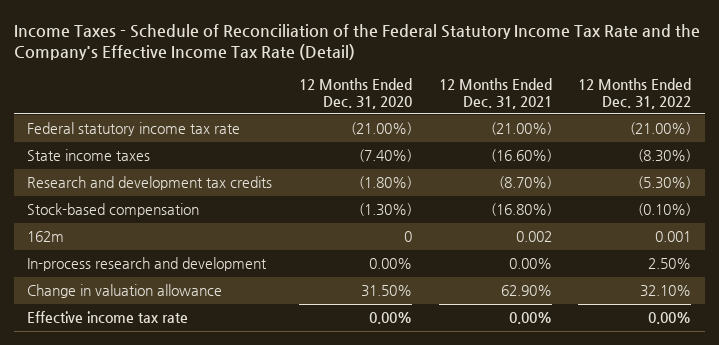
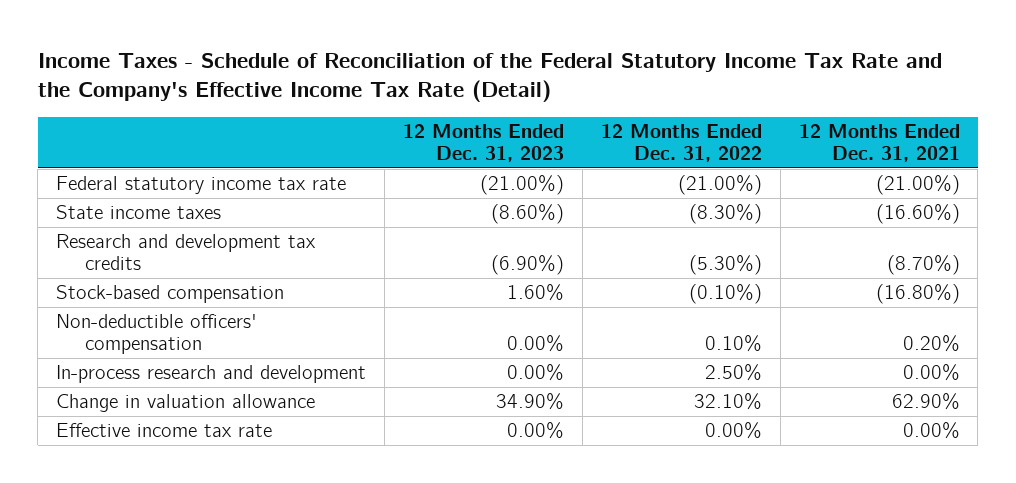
- | 12 Months Ended Dec. 31, 2020 | 12 Months Ended Dec. 31, 2021 | 12 Months Ended Dec. 31, 2022
+ | 12 Months Ended Dec. 31, 2023 | 12 Months Ended Dec. 31, 2022 | 12 Months Ended Dec. 31, 2021
- 162m | 0 | 0.002 | 0.001
+ Non-deductible officers' compensation | 0.00% | 0.10% | 0.20%

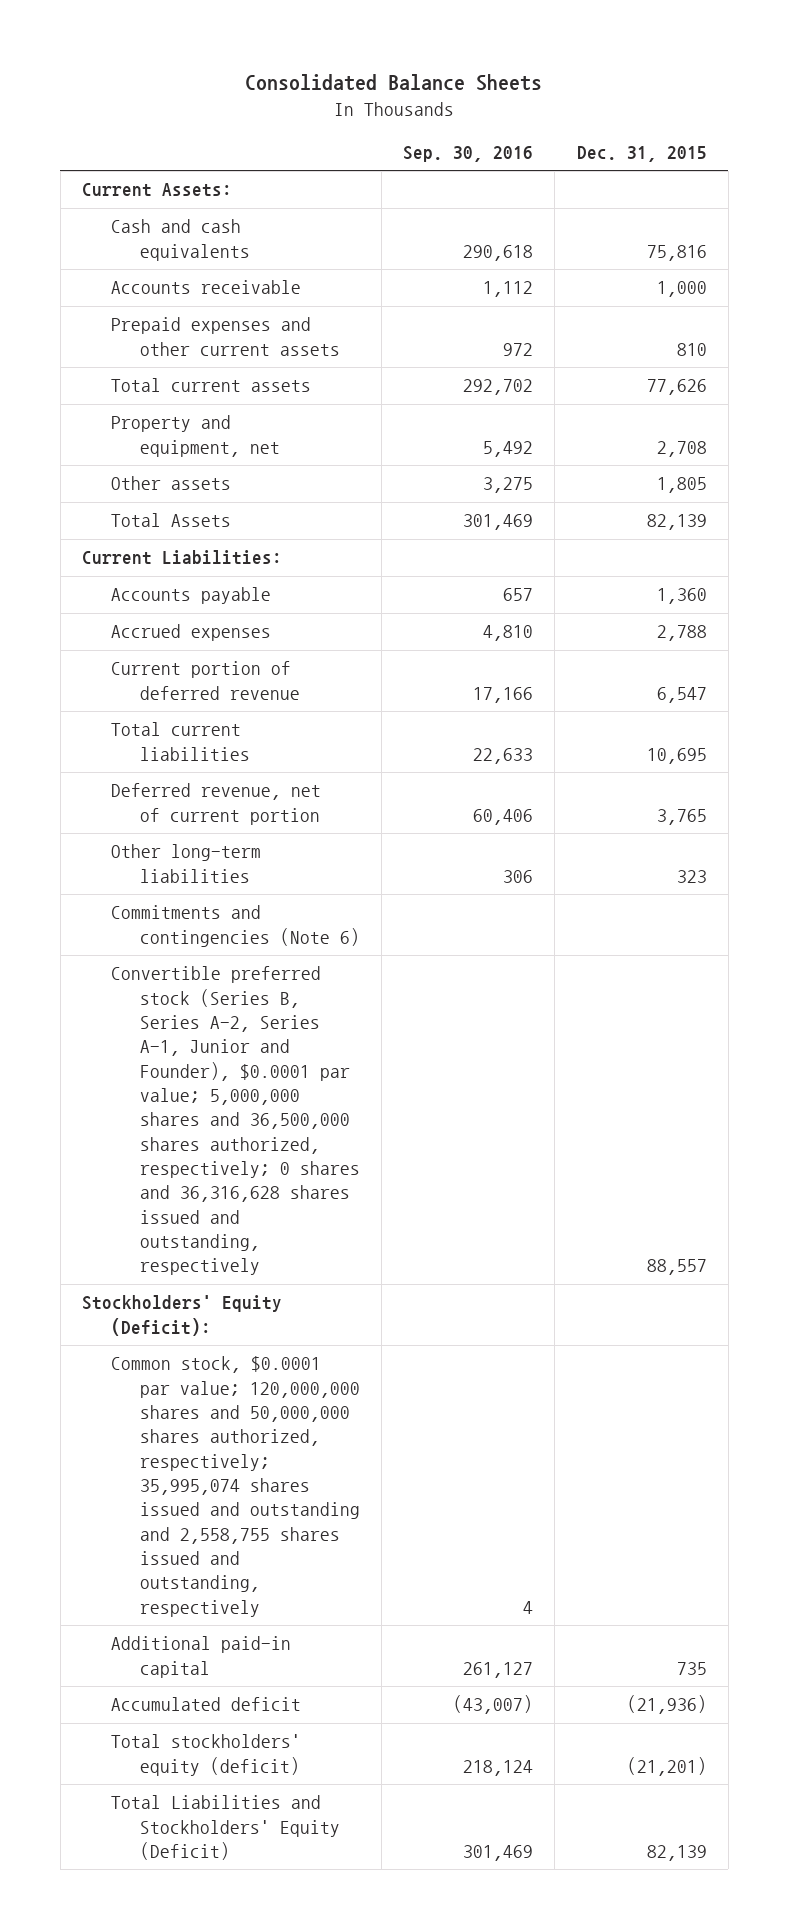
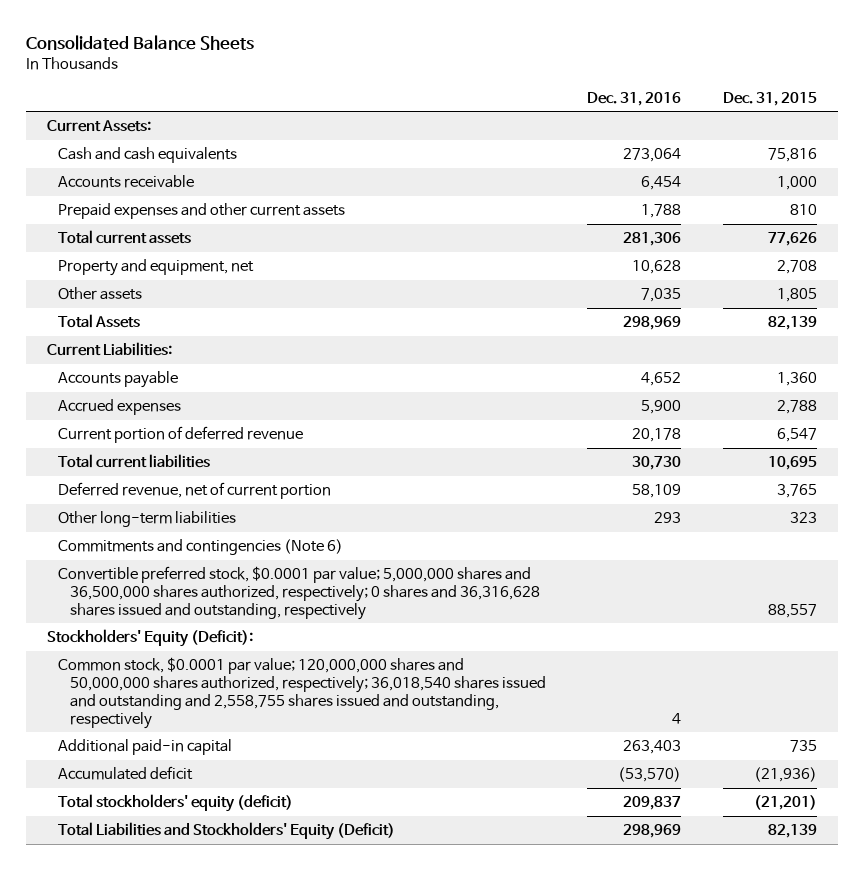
- | Sep. 30, 2016 | Dec. 31, 2015
+ | Dec. 31, 2016 | Dec. 31, 2015
- Convertible preferred stock (Series B, Series A-2, Series A-1, Junior and Founder), $0.0001 par value; 5,000,000 shares and 36,500,000 shares authorized, respectively; 0 shares and 36,316,628 shares issued and outstanding, respectively | | 88,557
+ Convertible preferred stock, $0.0001 par value; 5,000,000 shares and 36,500,000 shares authorized, respectively; 0 shares and 36,316,628 shares issued and outstanding, respectively | | 88,557
- Common stock, $0.0001 par value; 120,000,000 shares and 50,000,000 shares authorized, respectively; 35,995,074 shares issued and outstanding and 2,558,755 shares issued and outstanding, respectively | 4 |
+ Common stock, $0.0001 par value; 120,000,000 shares and 50,000,000 shares authorized, respectively; 36,018,540 shares issued and outstanding and 2,558,755 shares issued and outstanding, respectively | 4 |

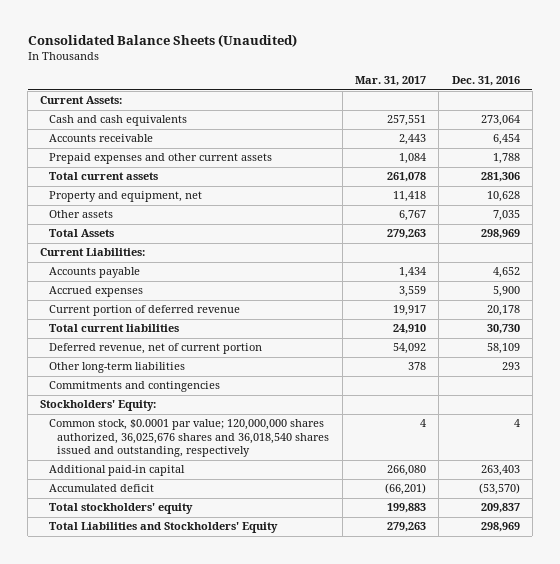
- Consolidated Balance Sheets
+ Consolidated Balance Sheets (Unaudited)
- | Dec. 31, 2016 | Dec. 31, 2015
+ | Mar. 31, 2017 | Dec. 31, 2016
- Commitments and contingencies (Note 6)
- Convertible preferred stock, $0.0001 par value; 5,000,000 shares and 36,500,000 shares authorized, respectively; 0 shares and 36,316,628 shares issued and outstanding, respectively | | 88,557
- Stockholders' Equity (Deficit):
- Common stock, $0.0001 par value; 120,000,000 shares and 50,000,000 shares authorized, respectively; 36,018,540 shares issued and outstanding and 2,558,755 shares issued and outstanding, respectively | 4 |
+ Commitments and contingencies
+ Stockholders' Equity:
+ Common stock, $0.0001 par value; 120,000,000 shares authorized, 36,025,676 shares and 36,018,540 shares issued and outstanding, respectively | 4 | 4
- Total stockholders' equity (deficit) | 209,837 | (21,201)
- Total Liabilities and Stockholders' Equity (Deficit) | 298,969 | 82,139
+ Total stockholders' equity | 199,883 | 209,837
+ Total Liabilities and Stockholders' Equity | 279,263 | 298,969

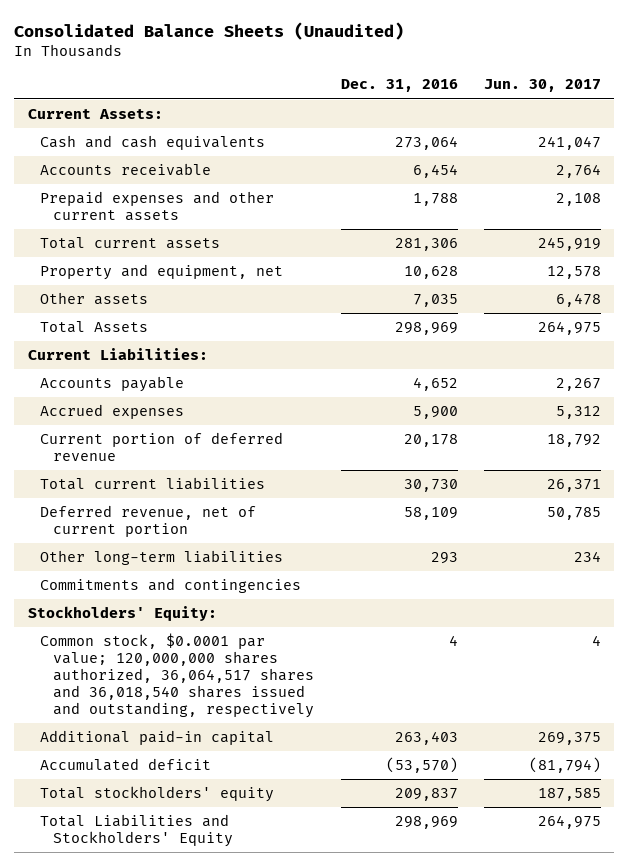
- | Mar. 31, 2017 | Dec. 31, 2016
+ | Dec. 31, 2016 | Jun. 30, 2017
- Common stock, $0.0001 par value; 120,000,000 shares authorized, 36,025,676 shares and 36,018,540 shares issued and outstanding, respectively | 4 | 4
+ Common stock, $0.0001 par value; 120,000,000 shares authorized, 36,064,517 shares and 36,018,540 shares issued and outstanding, respectively | 4 | 4

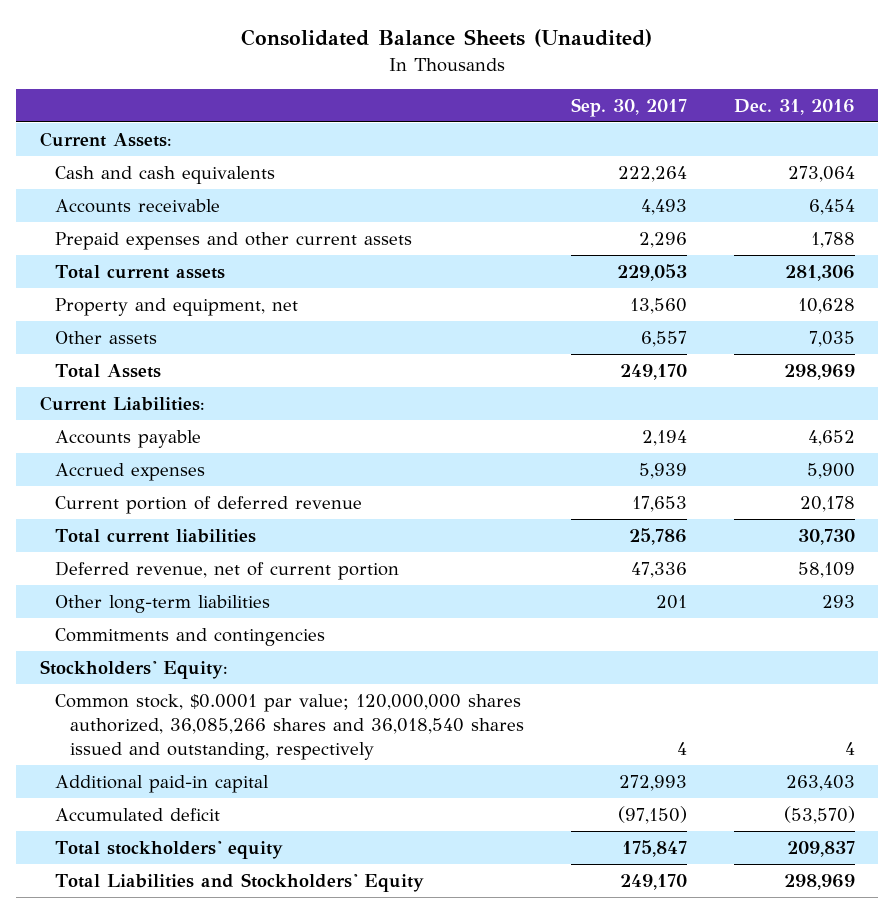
- | Dec. 31, 2016 | Jun. 30, 2017
+ | Sep. 30, 2017 | Dec. 31, 2016
- Common stock, $0.0001 par value; 120,000,000 shares authorized, 36,064,517 shares and 36,018,540 shares issued and outstanding, respectively | 4 | 4
+ Common stock, $0.0001 par value; 120,000,000 shares authorized, 36,085,266 shares and 36,018,540 shares issued and outstanding, respectively | 4 | 4

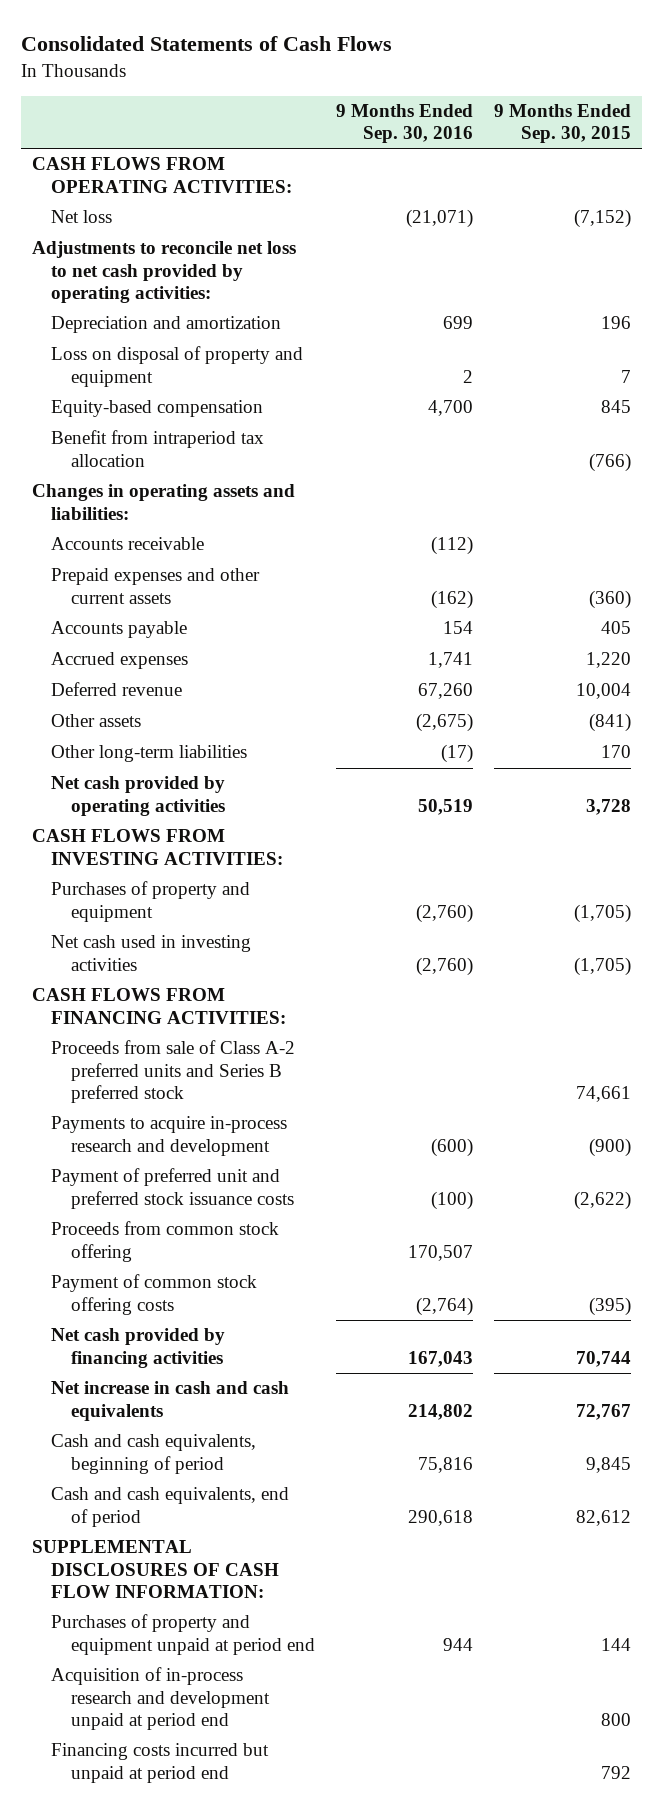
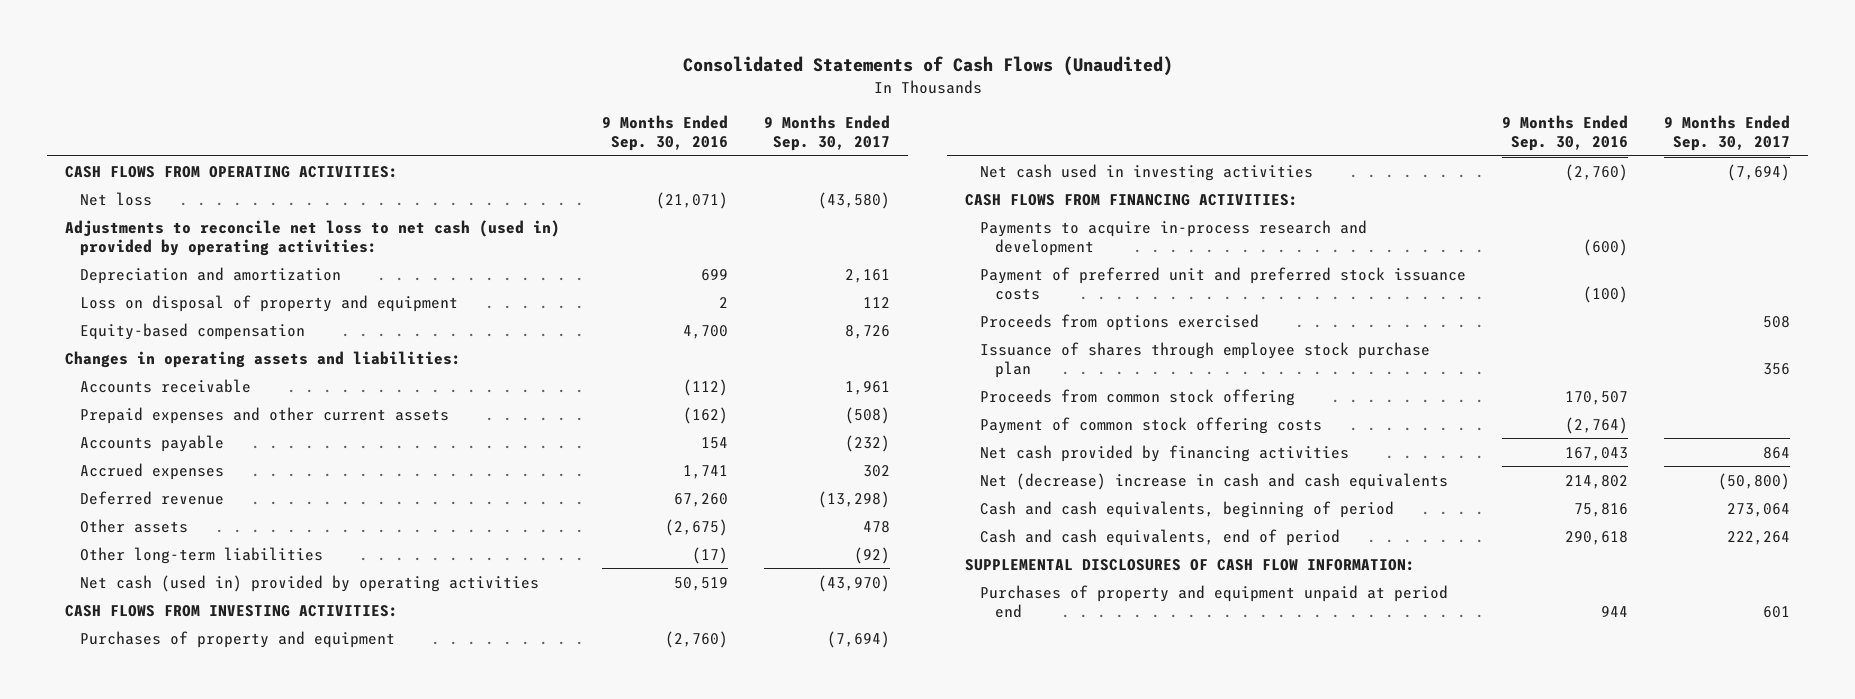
- Consolidated Statements of Cash Flows
+ Consolidated Statements of Cash Flows (Unaudited)
- | 9 Months Ended Sep. 30, 2016 | 9 Months Ended Sep. 30, 2015
+ | 9 Months Ended Sep. 30, 2016 | 9 Months Ended Sep. 30, 2017
- Adjustments to reconcile net loss to net cash provided by operating activities:
+ Adjustments to reconcile net loss to net cash (used in) provided by operating activities:
- Benefit from intraperiod tax allocation | | (766)
- Net cash provided by operating activities | 50,519 | 3,728
+ Net cash (used in) provided by operating activities | 50,519 | (43,970)
- Proceeds from sale of Class A-2 preferred units and Series B preferred stock | | 74,661
+ Proceeds from options exercised | | 508
+ Issuance of shares through employee stock purchase plan | | 356
- Net increase in cash and cash equivalents | 214,802 | 72,767
+ Net (decrease) increase in cash and cash equivalents | 214,802 | (50,800)
- Acquisition of in-process research and development unpaid at period end | | 800
- Financing costs incurred but unpaid at period end | | 792

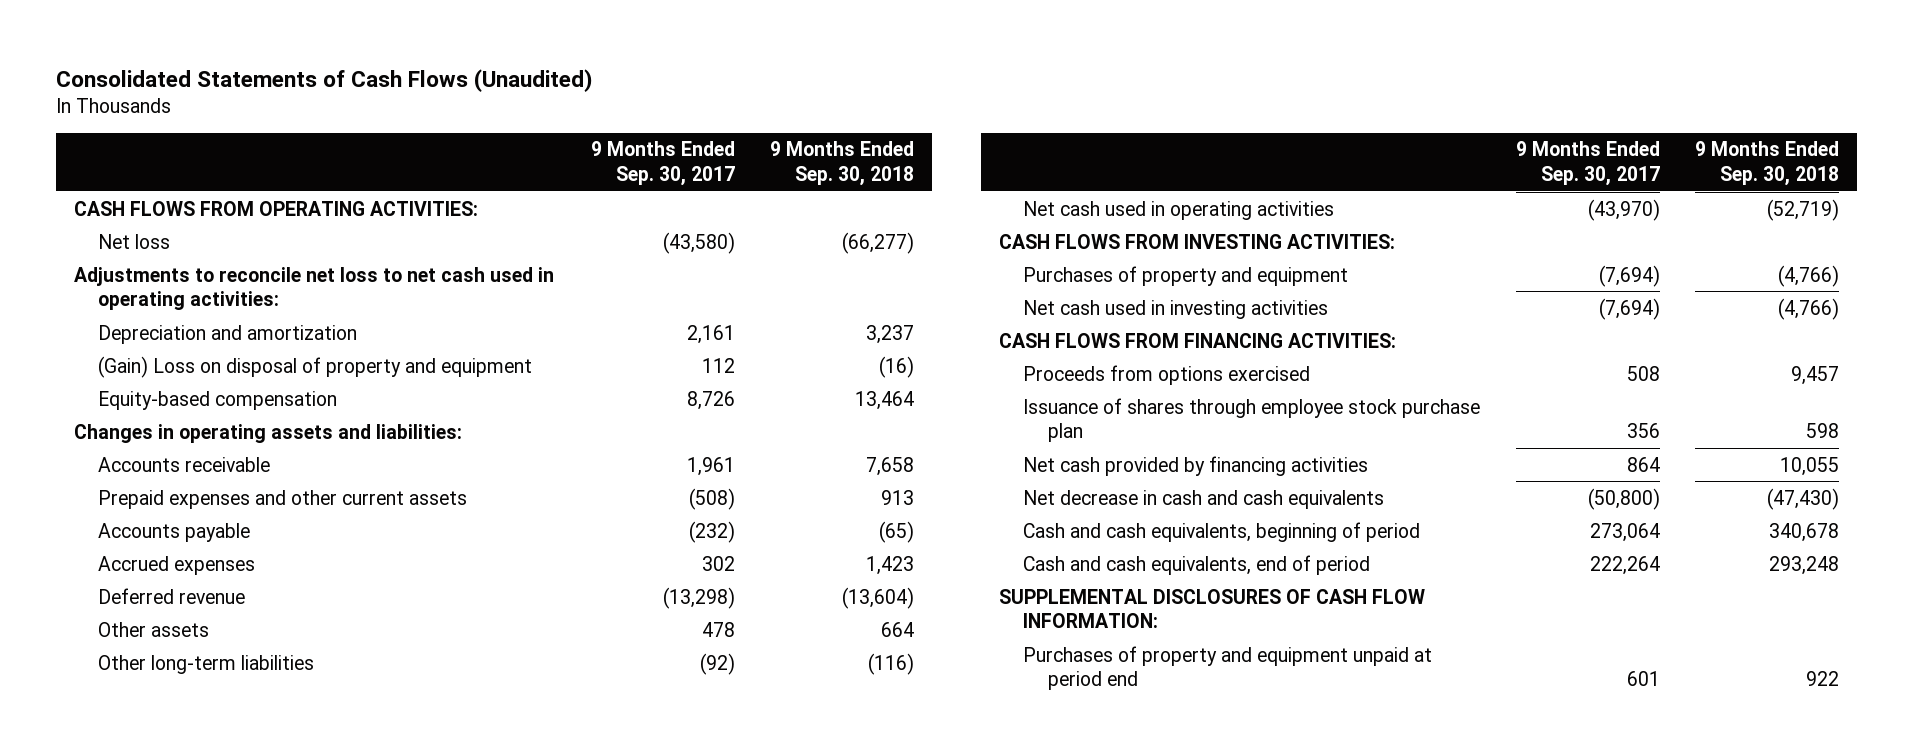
- | 9 Months Ended Sep. 30, 2016 | 9 Months Ended Sep. 30, 2017
+ | 9 Months Ended Sep. 30, 2017 | 9 Months Ended Sep. 30, 2018
- Adjustments to reconcile net loss to net cash (used in) provided by operating activities:
+ Adjustments to reconcile net loss to net cash used in operating activities:
- Loss on disposal of property and equipment | 2 | 112
+ (Gain) Loss on disposal of property and equipment | 112 | (16)
- Net cash (used in) provided by operating activities | 50,519 | (43,970)
+ Net cash used in operating activities | (43,970) | (52,719)
- Payments to acquire in-process research and development | (600) |
- Payment of preferred unit and preferred stock issuance costs | (100) |
- Proceeds from common stock offering | 170,507 |
- Payment of common stock offering costs | (2,764) |
- Net (decrease) increase in cash and cash equivalents | 214,802 | (50,800)
+ Net decrease in cash and cash equivalents | (50,800) | (47,430)

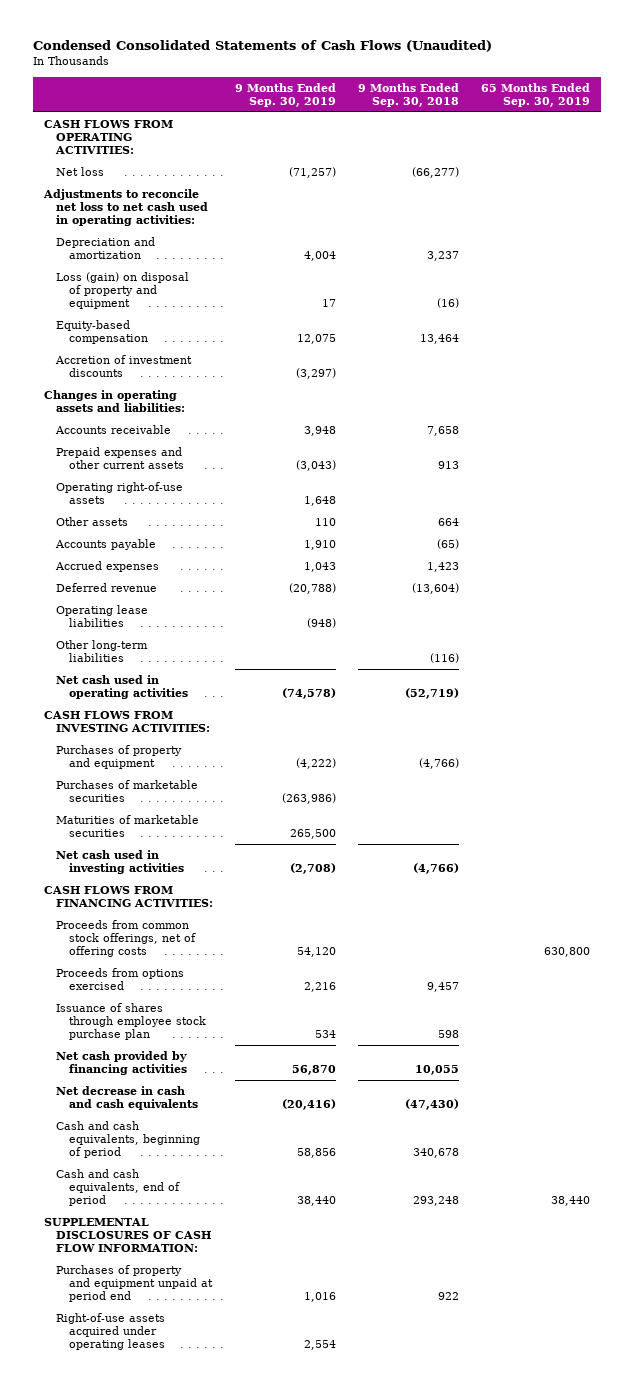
- Consolidated Statements of Cash Flows (Unaudited)
+ Condensed Consolidated Statements of Cash Flows (Unaudited)
- | 9 Months Ended Sep. 30, 2017 | 9 Months Ended Sep. 30, 2018
+ | 9 Months Ended Sep. 30, 2019 | 9 Months Ended Sep. 30, 2018 | 65 Months Ended Sep. 30, 2019
- (Gain) Loss on disposal of property and equipment | 112 | (16)
+ Loss (gain) on disposal of property and equipment | 17 | (16) |
+ Accretion of investment discounts | (3,297) | |
+ Operating right-of-use assets | 1,648 | |
moved up: Other assets | 110 | 664 |
+ Operating lease liabilities | (948) | |
+ Purchases of marketable securities | (263,986) | |
+ Maturities of marketable securities | 265,500 | |
+ Proceeds from common stock offerings, net of offering costs | 54,120 | | 630,800
+ Right-of-use assets acquired under operating leases | 2,554 | |

